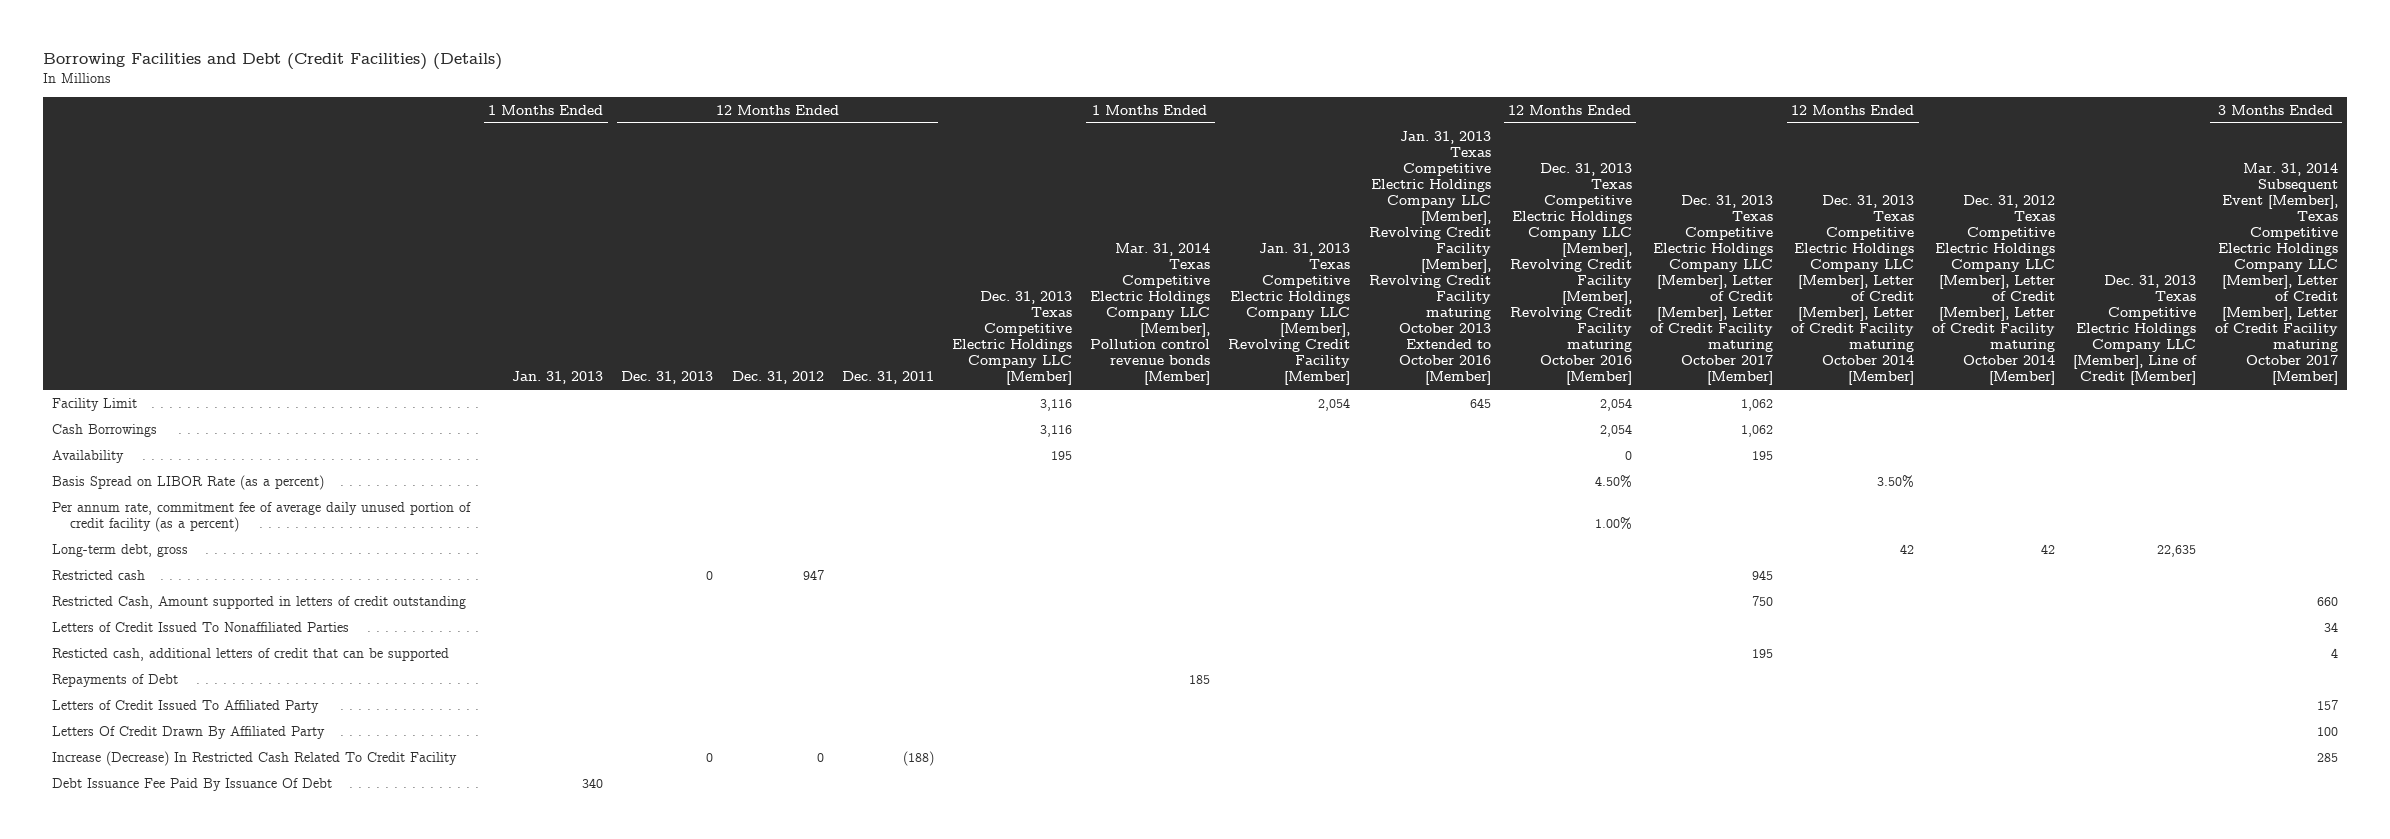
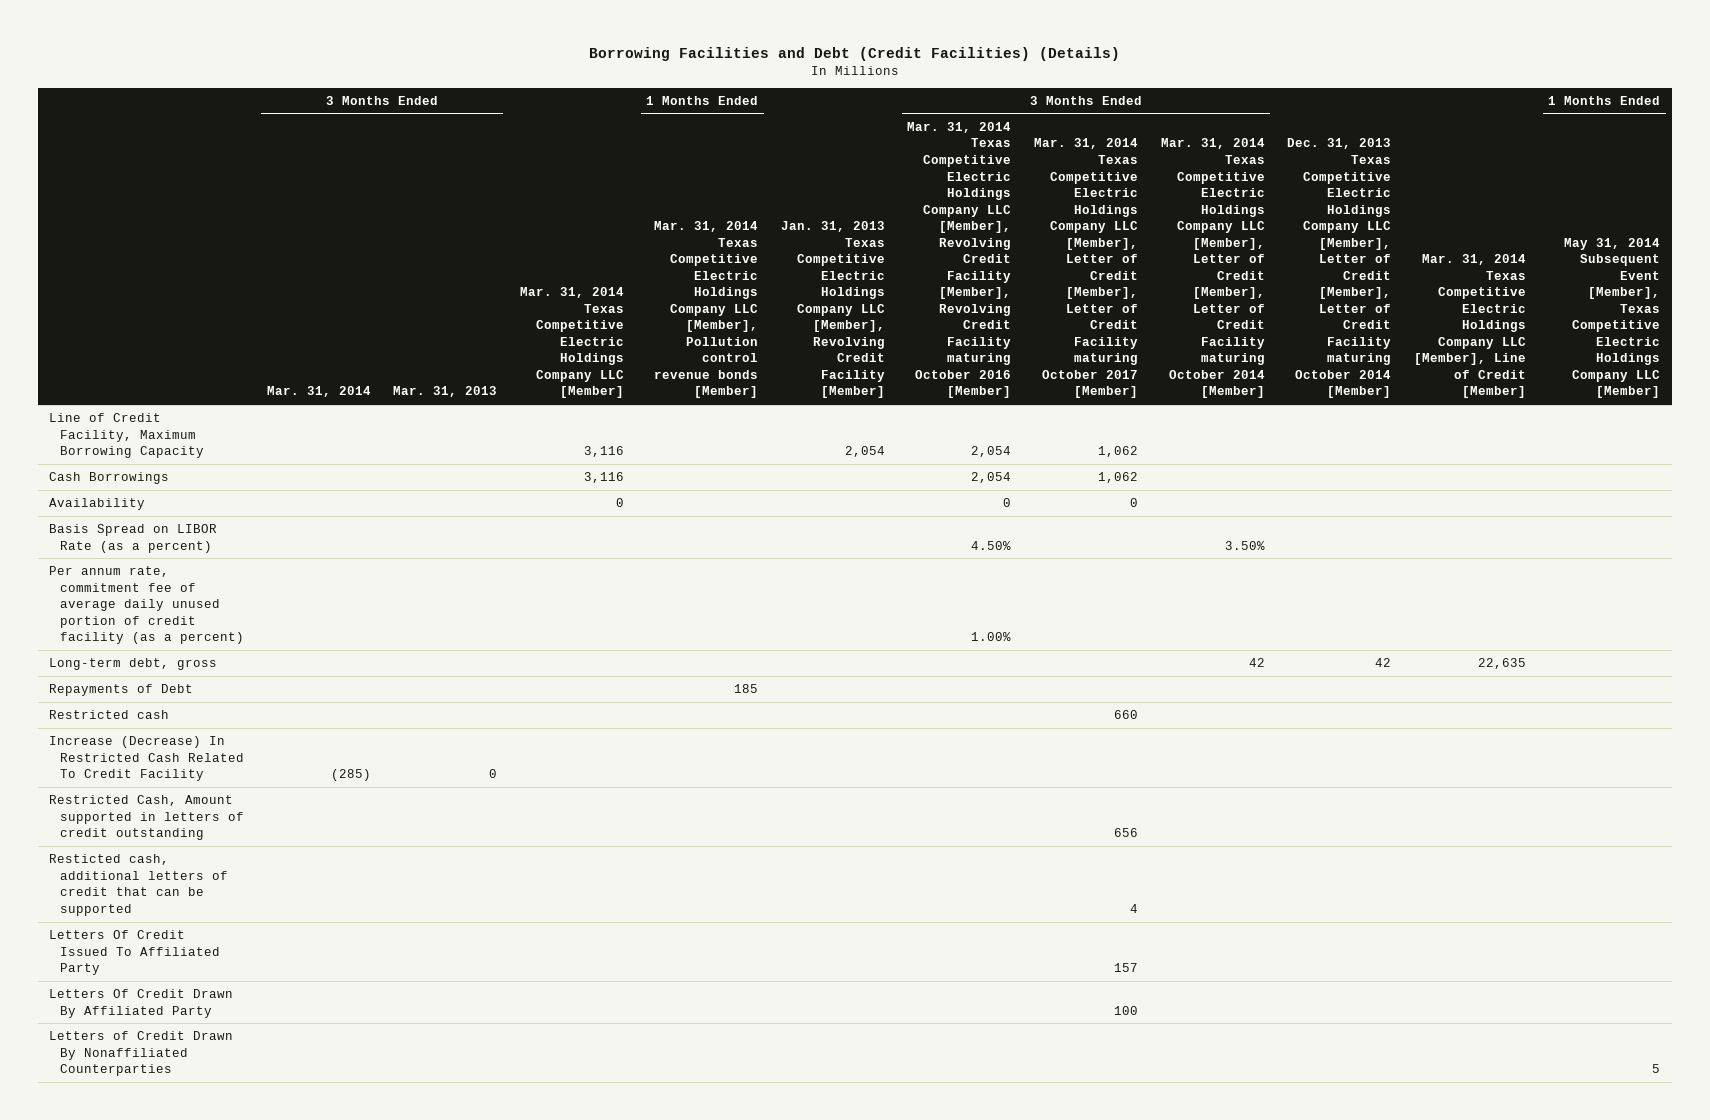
- | 1 Months Ended Jan. 31, 2013 | 12 Months Ended Dec. 31, 2013 | 12 Months Ended Dec. 31, 2012 | 12 Months Ended Dec. 31, 2011 | Dec. 31, 2013 Texas Competitive Electric Holdings Company LLC [Member] | 1 Months Ended Mar. 31, 2014 Texas Competitive Electric Holdings Company LLC [Member], Pollution control revenue bonds [Member] | Jan. 31, 2013 Texas Competitive Electric Holdings Company LLC [Member], Revolving Credit Facility [Member] | Jan. 31, 2013 Texas Competitive Electric Holdings Company LLC [Member], Revolving Credit Facility [Member], Revolving Credit Facility maturing October 2013 Extended to October 2016 [Member] | 12 Months Ended Dec. 31, 2013 Texas Competitive Electric Holdings Company LLC [Member], Revolving Credit Facility [Member], Revolving Credit Facility maturing October 2016 [Member] | Dec. 31, 2013 Texas Competitive Electric Holdings Company LLC [Member], Letter of Credit [Member], Letter of Credit Facility maturing October 2017 [Member] | 12 Months Ended Dec. 31, 2013 Texas Competitive Electric Holdings Company LLC [Member], Letter of Credit [Member], Letter of Credit Facility maturing October 2014 [Member] | Dec. 31, 2012 Texas Competitive Electric Holdings Company LLC [Member], Letter of Credit [Member], Letter of Credit Facility maturing October 2014 [Member] | Dec. 31, 2013 Texas Competitive Electric Holdings Company LLC [Member], Line of Credit [Member] | 3 Months Ended Mar. 31, 2014 Subsequent Event [Member], Texas Competitive Electric Holdings Company LLC [Member], Letter of Credit [Member], Letter of Credit Facility maturing October 2017 [Member]
+ | 3 Months Ended Mar. 31, 2014 | 3 Months Ended Mar. 31, 2013 | Mar. 31, 2014 Texas Competitive Electric Holdings Company LLC [Member] | 1 Months Ended Mar. 31, 2014 Texas Competitive Electric Holdings Company LLC [Member], Pollution control revenue bonds [Member] | Jan. 31, 2013 Texas Competitive Electric Holdings Company LLC [Member], Revolving Credit Facility [Member] | 3 Months Ended Mar. 31, 2014 Texas Competitive Electric Holdings Company LLC [Member], Revolving Credit Facility [Member], Revolving Credit Facility maturing October 2016 [Member] | 3 Months Ended Mar. 31, 2014 Texas Competitive Electric Holdings Company LLC [Member], Letter of Credit [Member], Letter of Credit Facility maturing October 2017 [Member] | 3 Months Ended Mar. 31, 2014 Texas Competitive Electric Holdings Company LLC [Member], Letter of Credit [Member], Letter of Credit Facility maturing October 2014 [Member] | Dec. 31, 2013 Texas Competitive Electric Holdings Company LLC [Member], Letter of Credit [Member], Letter of Credit Facility maturing October 2014 [Member] | Mar. 31, 2014 Texas Competitive Electric Holdings Company LLC [Member], Line of Credit [Member] | 1 Months Ended May 31, 2014 Subsequent Event [Member], Texas Competitive Electric Holdings Company LLC [Member]
- Facility Limit | | | | | 3,116 | | 2,054 | 645 | 2,054 | 1,062 | | | |
+ Line of Credit Facility, Maximum Borrowing Capacity | | | 3,116 | | 2,054 | 2,054 | 1,062 | | | |
moved up: Repayments of Debt | | | | 185 | | | | | | |
moved up: Increase (Decrease) In Restricted Cash Related To Credit Facility | (285) | 0 | | | | | | | | |
- Letters of Credit Issued To Nonaffiliated Parties | | | | | | | | | | | | | | 34
- Letters of Credit Issued To Affiliated Party | | | | | | | | | | | | | | 157
+ Letters Of Credit Issued To Affiliated Party | | | | | | | 157 | | | |
- Debt Issuance Fee Paid By Issuance Of Debt | 340 | | | | | | | | | | | | |
+ Letters of Credit Drawn By Nonaffiliated Counterparties | | | | | | | | | | | 5

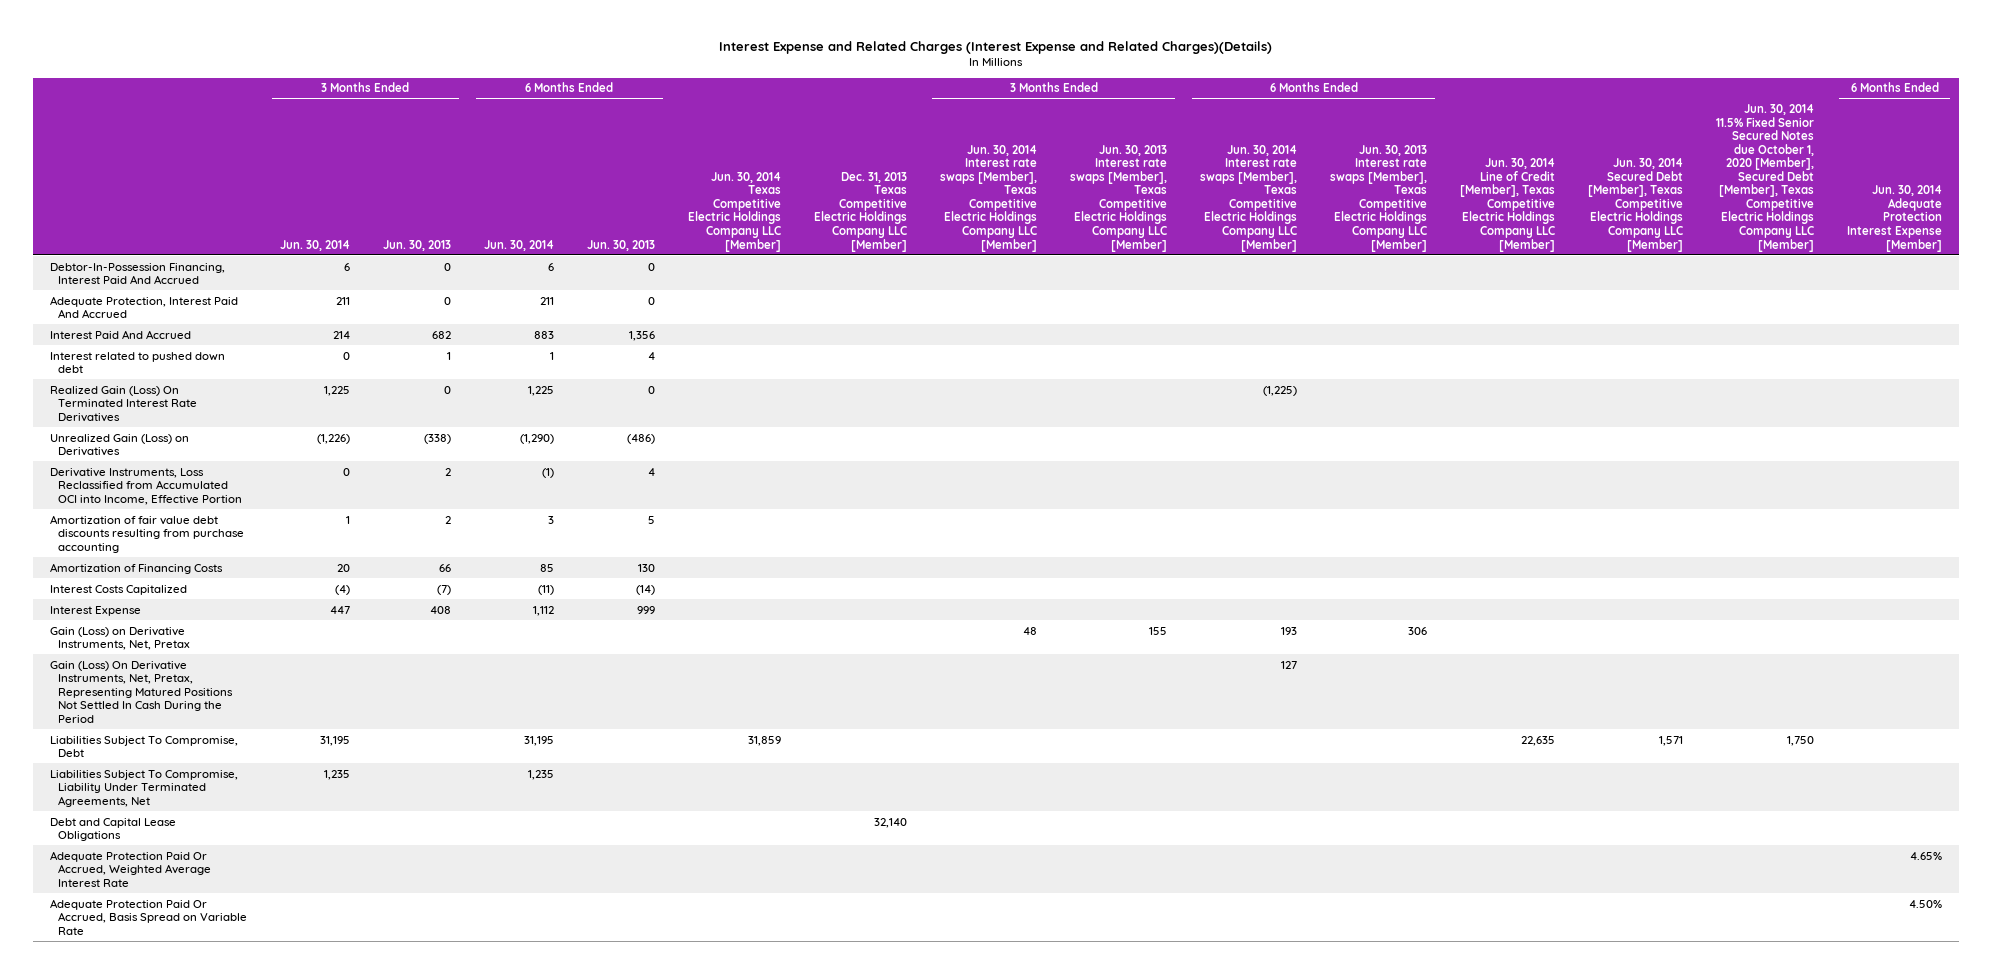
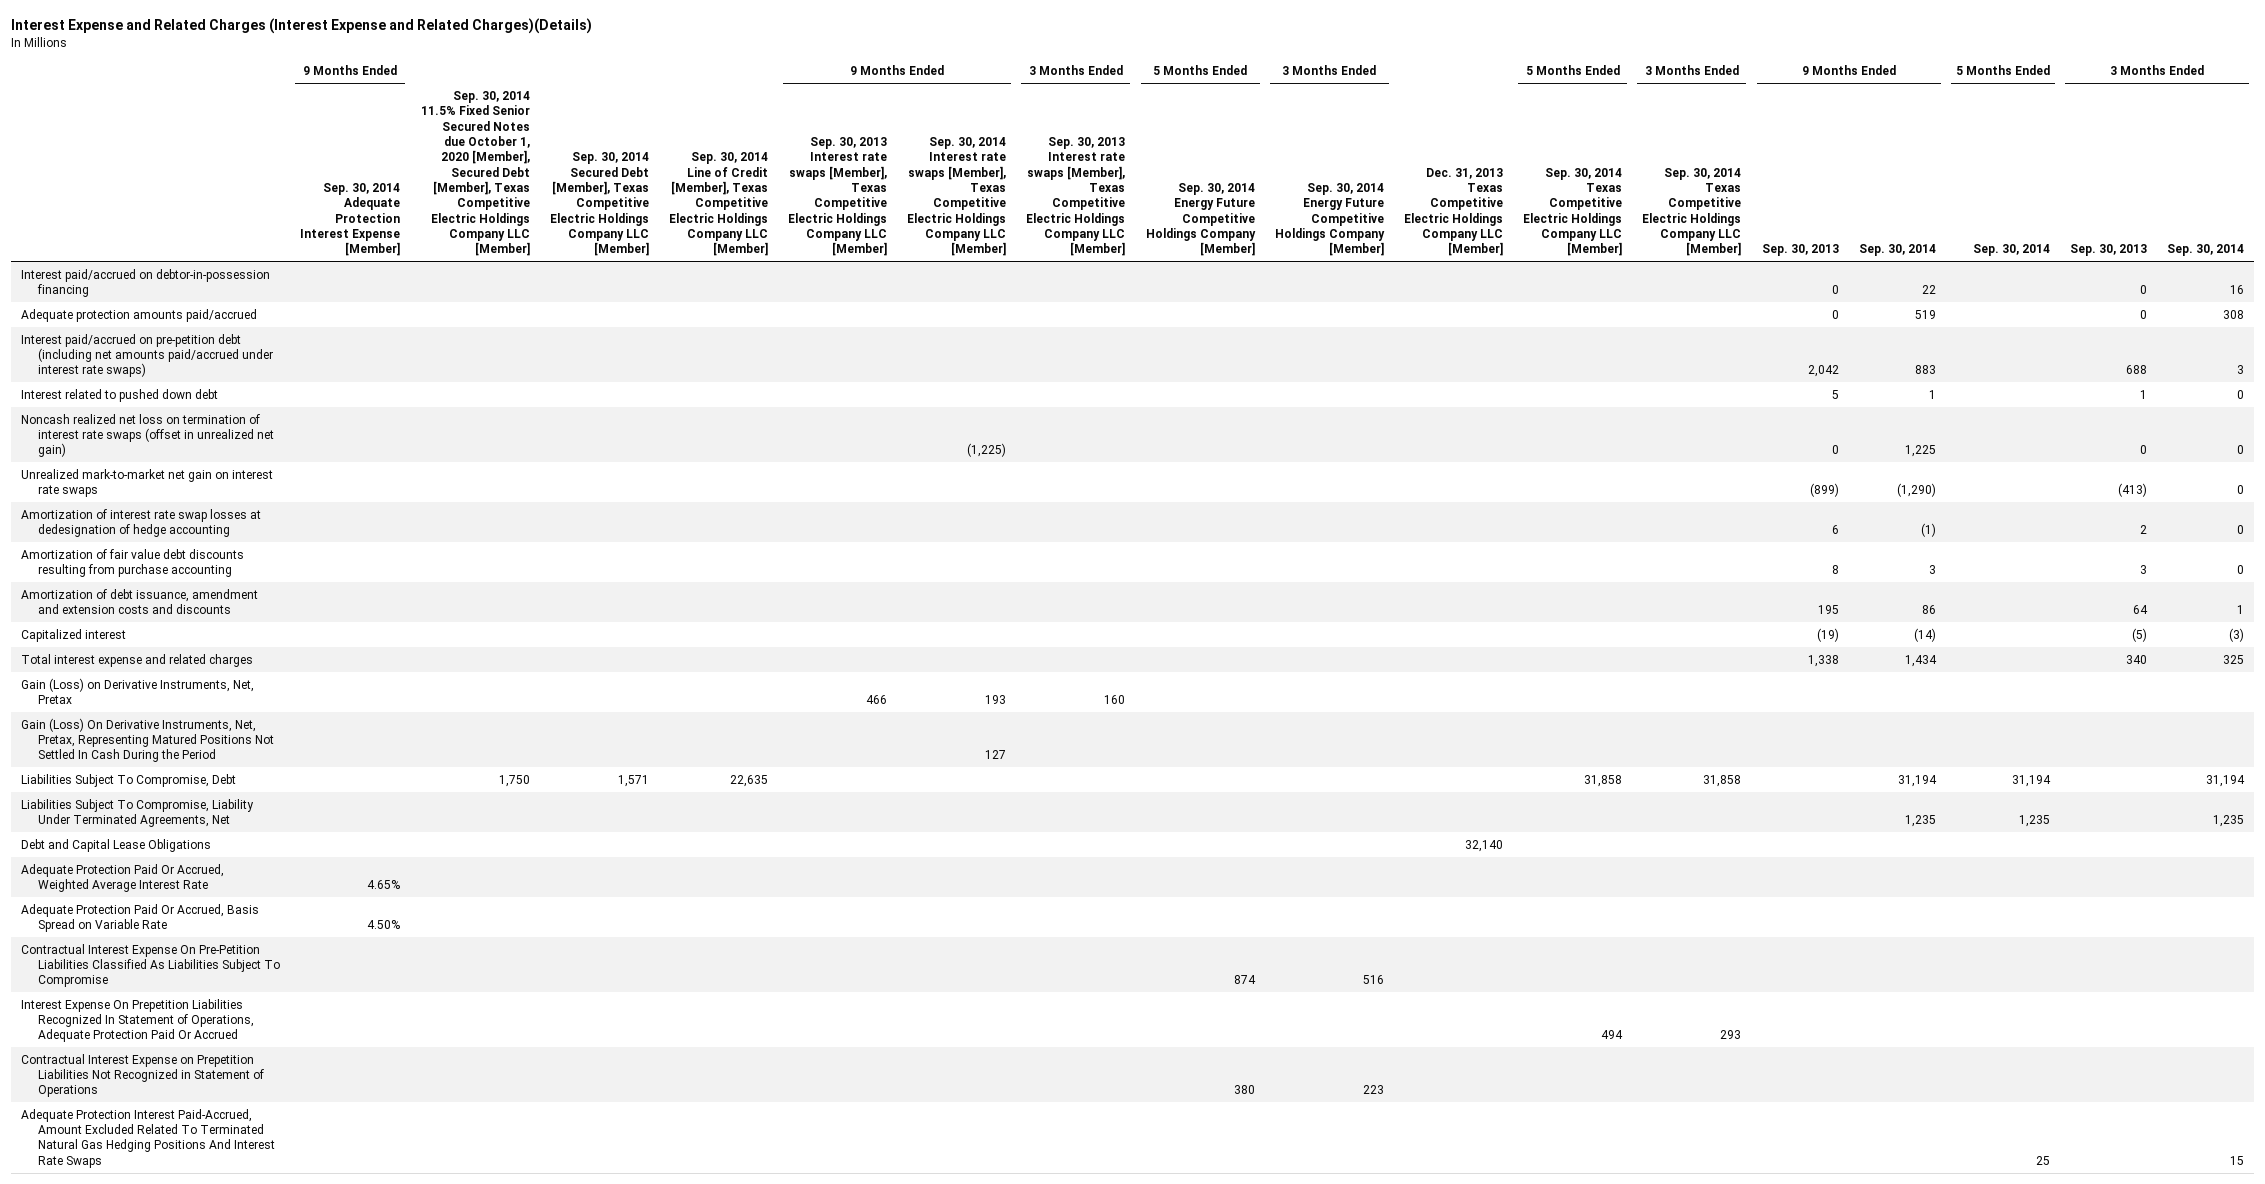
- | 3 Months Ended Jun. 30, 2014 | 3 Months Ended Jun. 30, 2013 | 6 Months Ended Jun. 30, 2014 | 6 Months Ended Jun. 30, 2013 | Jun. 30, 2014 Texas Competitive Electric Holdings Company LLC [Member] | Dec. 31, 2013 Texas Competitive Electric Holdings Company LLC [Member] | 3 Months Ended Jun. 30, 2014 Interest rate swaps [Member], Texas Competitive Electric Holdings Company LLC [Member] | 3 Months Ended Jun. 30, 2013 Interest rate swaps [Member], Texas Competitive Electric Holdings Company LLC [Member] | 6 Months Ended Jun. 30, 2014 Interest rate swaps [Member], Texas Competitive Electric Holdings Company LLC [Member] | 6 Months Ended Jun. 30, 2013 Interest rate swaps [Member], Texas Competitive Electric Holdings Company LLC [Member] | Jun. 30, 2014 Line of Credit [Member], Texas Competitive Electric Holdings Company LLC [Member] | Jun. 30, 2014 Secured Debt [Member], Texas Competitive Electric Holdings Company LLC [Member] | Jun. 30, 2014 11.5% Fixed Senior Secured Notes due October 1, 2020 [Member], Secured Debt [Member], Texas Competitive Electric Holdings Company LLC [Member] | 6 Months Ended Jun. 30, 2014 Adequate Protection Interest Expense [Member]
+ | 9 Months Ended Sep. 30, 2014 Adequate Protection Interest Expense [Member] | Sep. 30, 2014 11.5% Fixed Senior Secured Notes due October 1, 2020 [Member], Secured Debt [Member], Texas Competitive Electric Holdings Company LLC [Member] | Sep. 30, 2014 Secured Debt [Member], Texas Competitive Electric Holdings Company LLC [Member] | Sep. 30, 2014 Line of Credit [Member], Texas Competitive Electric Holdings Company LLC [Member] | 9 Months Ended Sep. 30, 2013 Interest rate swaps [Member], Texas Competitive Electric Holdings Company LLC [Member] | 9 Months Ended Sep. 30, 2014 Interest rate swaps [Member], Texas Competitive Electric Holdings Company LLC [Member] | 3 Months Ended Sep. 30, 2013 Interest rate swaps [Member], Texas Competitive Electric Holdings Company LLC [Member] | 5 Months Ended Sep. 30, 2014 Energy Future Competitive Holdings Company [Member] | 3 Months Ended Sep. 30, 2014 Energy Future Competitive Holdings Company [Member] | Dec. 31, 2013 Texas Competitive Electric Holdings Company LLC [Member] | 5 Months Ended Sep. 30, 2014 Texas Competitive Electric Holdings Company LLC [Member] | 3 Months Ended Sep. 30, 2014 Texas Competitive Electric Holdings Company LLC [Member] | 9 Months Ended Sep. 30, 2013 | 9 Months Ended Sep. 30, 2014 | 5 Months Ended Sep. 30, 2014 | 3 Months Ended Sep. 30, 2013 | 3 Months Ended Sep. 30, 2014
- Debtor-In-Possession Financing, Interest Paid And Accrued | 6 | 0 | 6 | 0 | | | | | | | | | |
- Adequate Protection, Interest Paid And Accrued | 211 | 0 | 211 | 0 | | | | | | | | | |
- Interest Paid And Accrued | 214 | 682 | 883 | 1,356 | | | | | | | | | |
+ Interest paid/accrued on debtor-in-possession financing | | | | | | | | | | | | | 0 | 22 | | 0 | 16
+ Adequate protection amounts paid/accrued | | | | | | | | | | | | | 0 | 519 | | 0 | 308
+ Interest paid/accrued on pre-petition debt (including net amounts paid/accrued under interest rate swaps) | | | | | | | | | | | | | 2,042 | 883 | | 688 | 3
- Realized Gain (Loss) On Terminated Interest Rate Derivatives | 1,225 | 0 | 1,225 | 0 | | | | | (1,225) | | | | |
- Unrealized Gain (Loss) on Derivatives | (1,226) | (338) | (1,290) | (486) | | | | | | | | | |
- Derivative Instruments, Loss Reclassified from Accumulated OCI into Income, Effective Portion | 0 | 2 | (1) | 4 | | | | | | | | | |
+ Noncash realized net loss on termination of interest rate swaps (offset in unrealized net gain) | | | | | | (1,225) | | | | | | | 0 | 1,225 | | 0 | 0
+ Unrealized mark-to-market net gain on interest rate swaps | | | | | | | | | | | | | (899) | (1,290) | | (413) | 0
+ Amortization of interest rate swap losses at dedesignation of hedge accounting | | | | | | | | | | | | | 6 | (1) | | 2 | 0
- Amortization of Financing Costs | 20 | 66 | 85 | 130 | | | | | | | | | |
- Interest Costs Capitalized | (4) | (7) | (11) | (14) | | | | | | | | | |
- Interest Expense | 447 | 408 | 1,112 | 999 | | | | | | | | | |
+ Amortization of debt issuance, amendment and extension costs and discounts | | | | | | | | | | | | | 195 | 86 | | 64 | 1
+ Capitalized interest | | | | | | | | | | | | | (19) | (14) | | (5) | (3)
+ Total interest expense and related charges | | | | | | | | | | | | | 1,338 | 1,434 | | 340 | 325
+ Contractual Interest Expense On Pre-Petition Liabilities Classified As Liabilities Subject To Compromise | | | | | | | | 874 | 516 | | | | | | | |
+ Interest Expense On Prepetition Liabilities Recognized In Statement of Operations, Adequate Protection Paid Or Accrued | | | | | | | | | | | 494 | 293 | | | | |
+ Contractual Interest Expense on Prepetition Liabilities Not Recognized in Statement of Operations | | | | | | | | 380 | 223 | | | | | | | |
+ Adequate Protection Interest Paid-Accrued, Amount Excluded Related To Terminated Natural Gas Hedging Positions And Interest Rate Swaps | | | | | | | | | | | | | | | 25 | | 15

